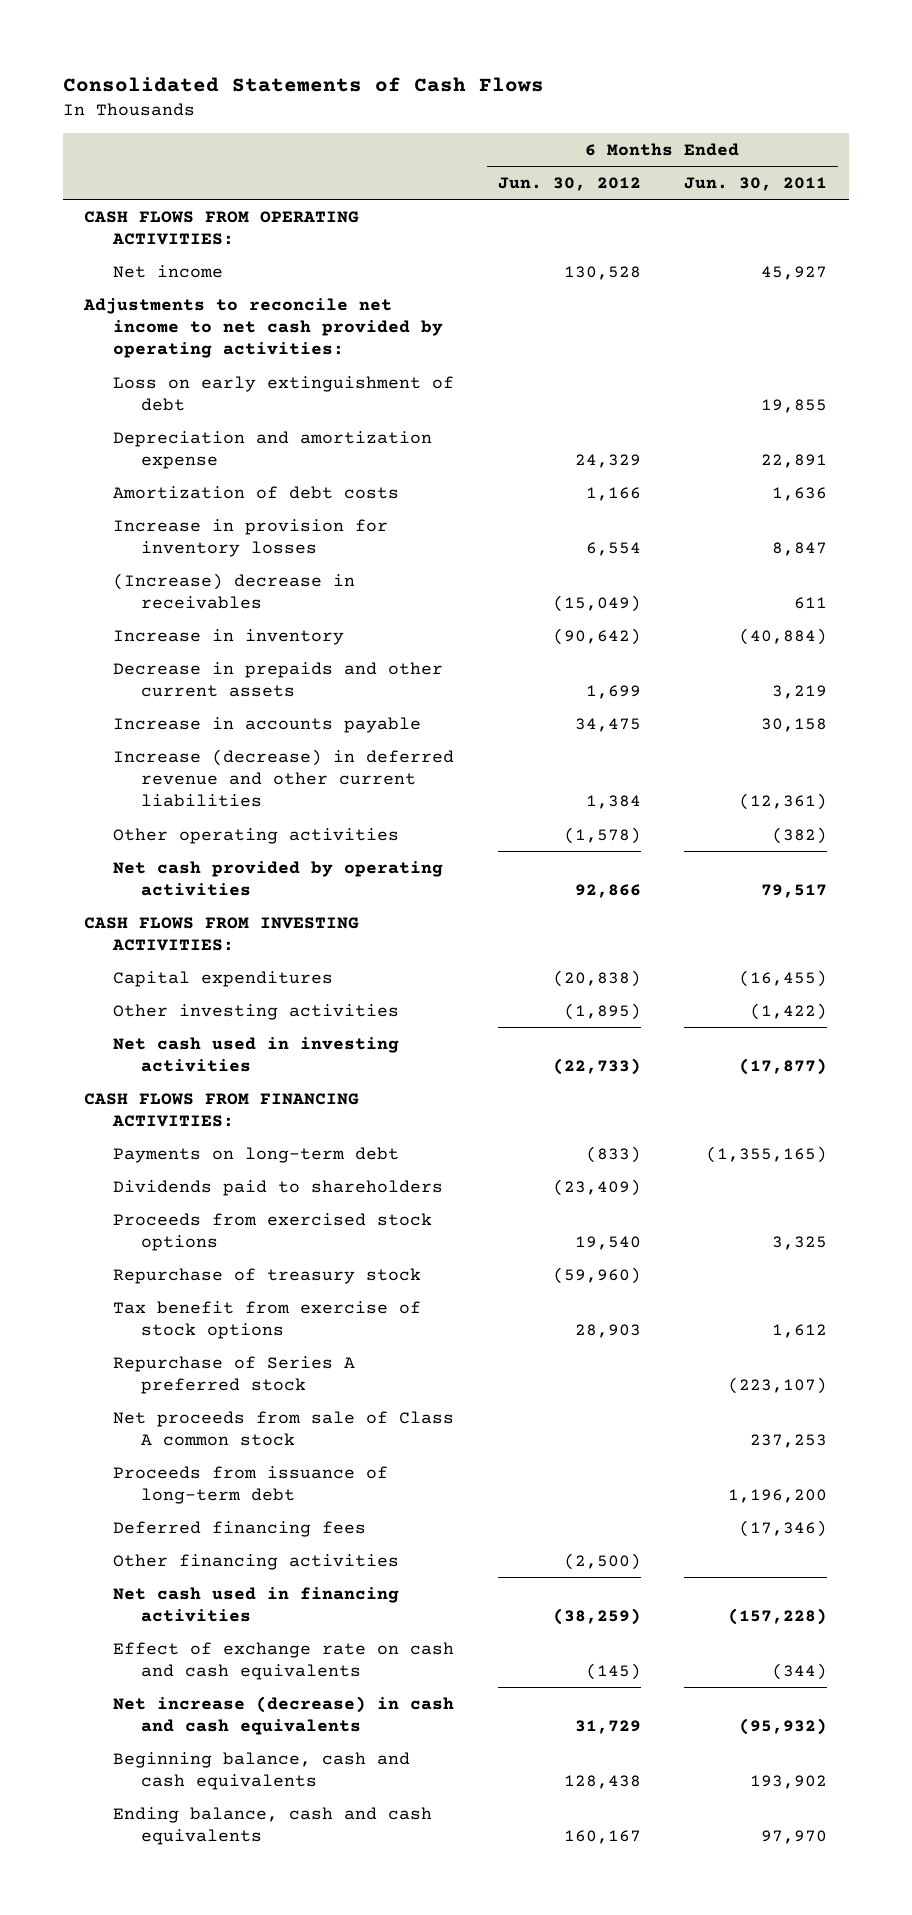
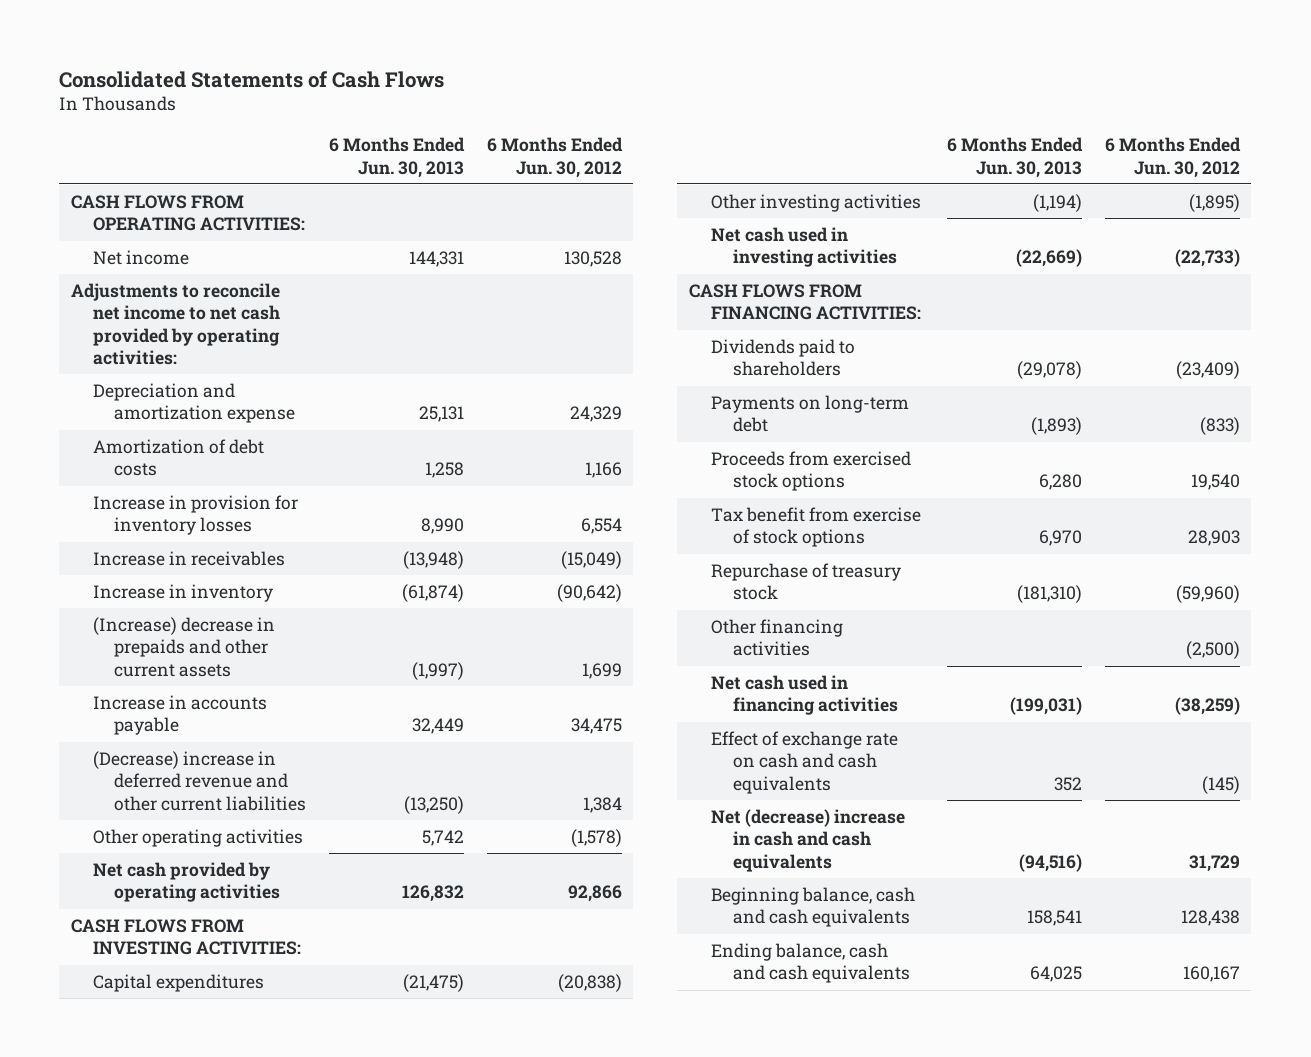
- | 6 Months Ended Jun. 30, 2012 | 6 Months Ended Jun. 30, 2011
+ | 6 Months Ended Jun. 30, 2013 | 6 Months Ended Jun. 30, 2012
- Loss on early extinguishment of debt | | 19,855
- (Increase) decrease in receivables | (15,049) | 611
+ Increase in receivables | (13,948) | (15,049)
- Decrease in prepaids and other current assets | 1,699 | 3,219
+ (Increase) decrease in prepaids and other current assets | (1,997) | 1,699
- Increase (decrease) in deferred revenue and other current liabilities | 1,384 | (12,361)
+ (Decrease) increase in deferred revenue and other current liabilities | (13,250) | 1,384
moved down: Payments on long-term debt | (1,893) | (833)
- Repurchase of Series A preferred stock | | (223,107)
- Net proceeds from sale of Class A common stock | | 237,253
- Proceeds from issuance of long-term debt | | 1,196,200
- Deferred financing fees | | (17,346)
moved down: Repurchase of treasury stock | (181,310) | (59,960)
- Net increase (decrease) in cash and cash equivalents | 31,729 | (95,932)
+ Net (decrease) increase in cash and cash equivalents | (94,516) | 31,729

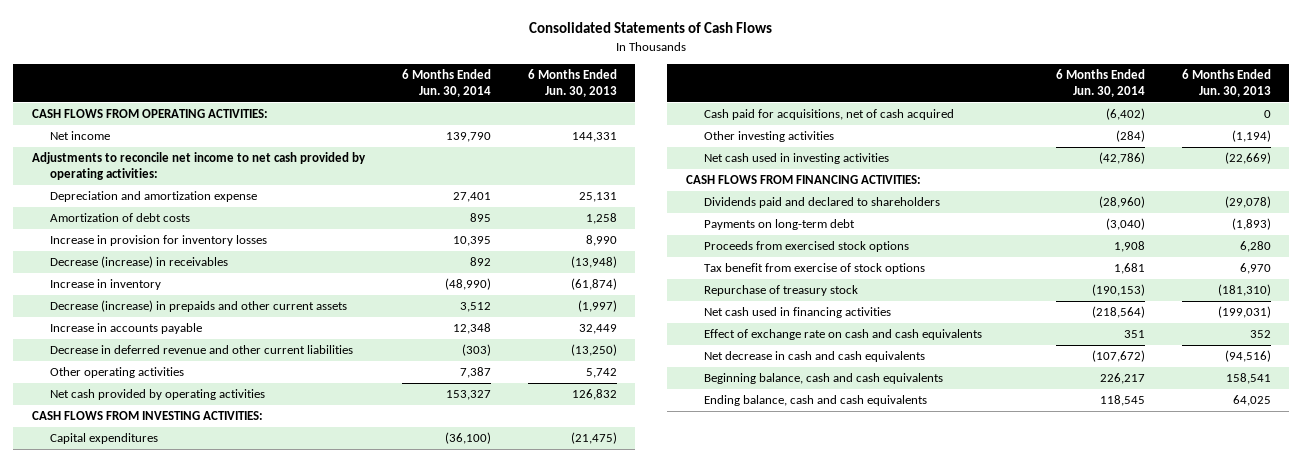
- | 6 Months Ended Jun. 30, 2013 | 6 Months Ended Jun. 30, 2012
+ | 6 Months Ended Jun. 30, 2014 | 6 Months Ended Jun. 30, 2013
- Increase in receivables | (13,948) | (15,049)
+ Decrease (increase) in receivables | 892 | (13,948)
- (Increase) decrease in prepaids and other current assets | (1,997) | 1,699
+ Decrease (increase) in prepaids and other current assets | 3,512 | (1,997)
- (Decrease) increase in deferred revenue and other current liabilities | (13,250) | 1,384
+ Decrease in deferred revenue and other current liabilities | (303) | (13,250)
+ Cash paid for acquisitions, net of cash acquired | (6,402) | 0
- Dividends paid to shareholders | (29,078) | (23,409)
+ Dividends paid and declared to shareholders | (28,960) | (29,078)
- Other financing activities | | (2,500)
- Net (decrease) increase in cash and cash equivalents | (94,516) | 31,729
+ Net decrease in cash and cash equivalents | (107,672) | (94,516)

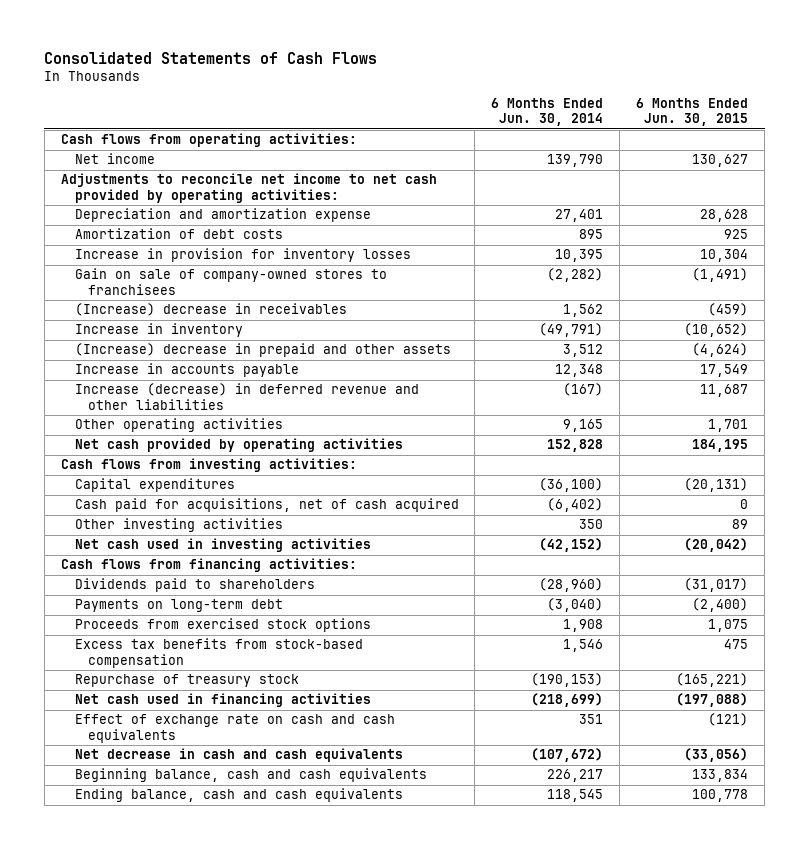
- | 6 Months Ended Jun. 30, 2014 | 6 Months Ended Jun. 30, 2013
+ | 6 Months Ended Jun. 30, 2014 | 6 Months Ended Jun. 30, 2015
- CASH FLOWS FROM OPERATING ACTIVITIES:
+ Cash flows from operating activities:
- Decrease (increase) in receivables | 892 | (13,948)
- Increase in inventory | (48,990) | (61,874)
- Decrease (increase) in prepaids and other current assets | 3,512 | (1,997)
+ Gain on sale of company-owned stores to franchisees | (2,282) | (1,491)
+ (Increase) decrease in receivables | 1,562 | (459)
+ Increase in inventory | (49,791) | (10,652)
+ (Increase) decrease in prepaid and other assets | 3,512 | (4,624)
- Decrease in deferred revenue and other current liabilities | (303) | (13,250)
- Other operating activities | 7,387 | 5,742
- Net cash provided by operating activities | 153,327 | 126,832
- CASH FLOWS FROM INVESTING ACTIVITIES:
+ Increase (decrease) in deferred revenue and other liabilities | (167) | 11,687
+ Other operating activities | 9,165 | 1,701
+ Net cash provided by operating activities | 152,828 | 184,195
+ Cash flows from investing activities:
- Other investing activities | (284) | (1,194)
- Net cash used in investing activities | (42,786) | (22,669)
- CASH FLOWS FROM FINANCING ACTIVITIES:
- Dividends paid and declared to shareholders | (28,960) | (29,078)
+ Other investing activities | 350 | 89
+ Net cash used in investing activities | (42,152) | (20,042)
+ Cash flows from financing activities:
+ Dividends paid to shareholders | (28,960) | (31,017)
- Tax benefit from exercise of stock options | 1,681 | 6,970
+ Excess tax benefits from stock-based compensation | 1,546 | 475
- Net cash used in financing activities | (218,564) | (199,031)
+ Net cash used in financing activities | (218,699) | (197,088)

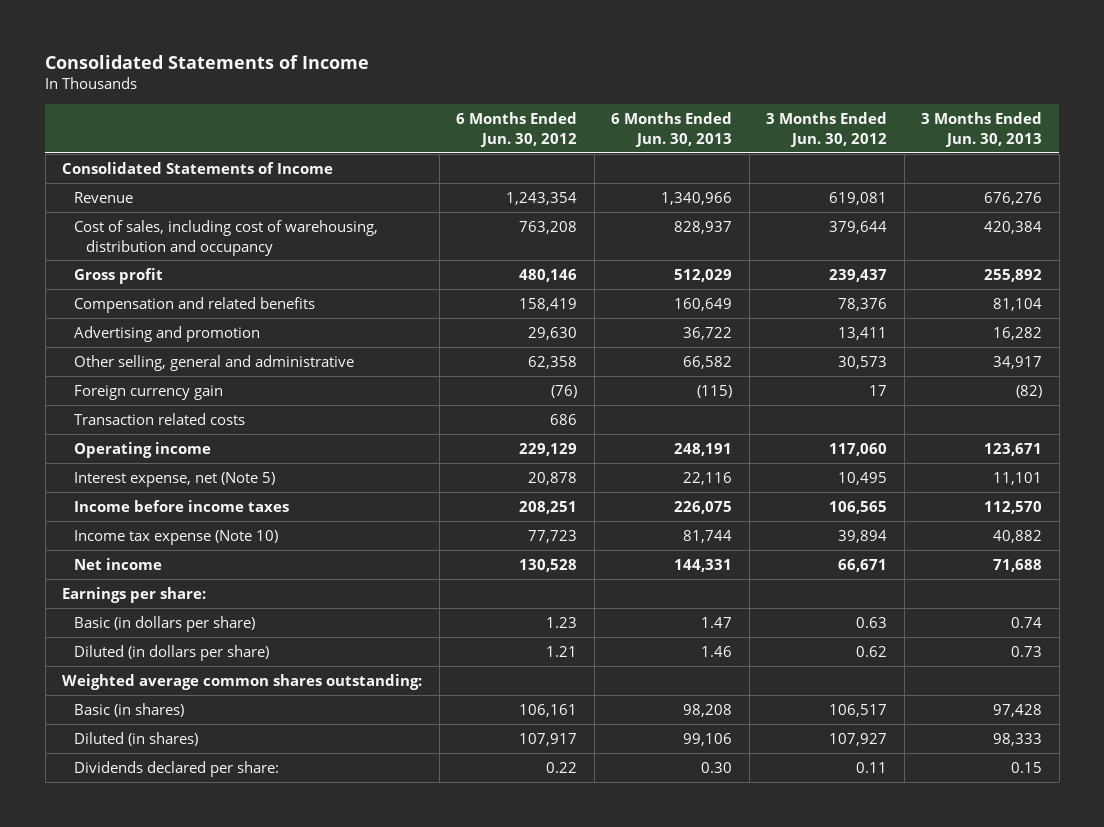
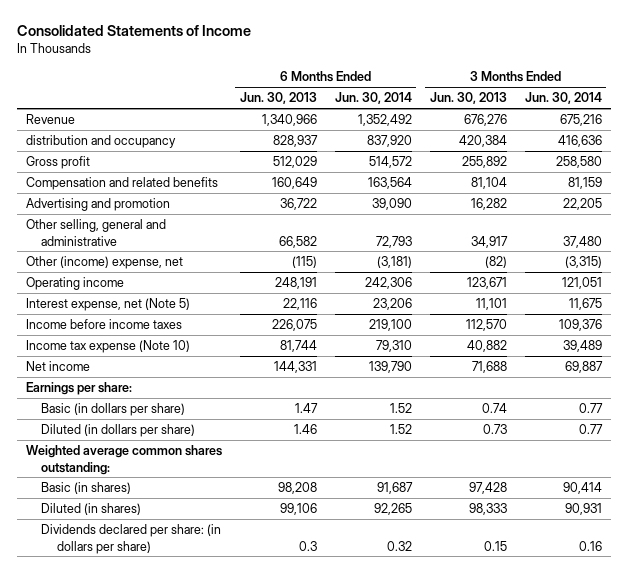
- | 6 Months Ended Jun. 30, 2012 | 6 Months Ended Jun. 30, 2013 | 3 Months Ended Jun. 30, 2012 | 3 Months Ended Jun. 30, 2013
+ | 6 Months Ended Jun. 30, 2013 | 6 Months Ended Jun. 30, 2014 | 3 Months Ended Jun. 30, 2013 | 3 Months Ended Jun. 30, 2014
- Consolidated Statements of Income
- Cost of sales, including cost of warehousing, distribution and occupancy | 763,208 | 828,937 | 379,644 | 420,384
+ distribution and occupancy | 828,937 | 837,920 | 420,384 | 416,636
- Foreign currency gain | (76) | (115) | 17 | (82)
- Transaction related costs | 686 | | |
+ Other (income) expense, net | (115) | (3,181) | (82) | (3,315)
- Dividends declared per share: | 0.22 | 0.30 | 0.11 | 0.15
+ Dividends declared per share: (in dollars per share) | 0.3 | 0.32 | 0.15 | 0.16

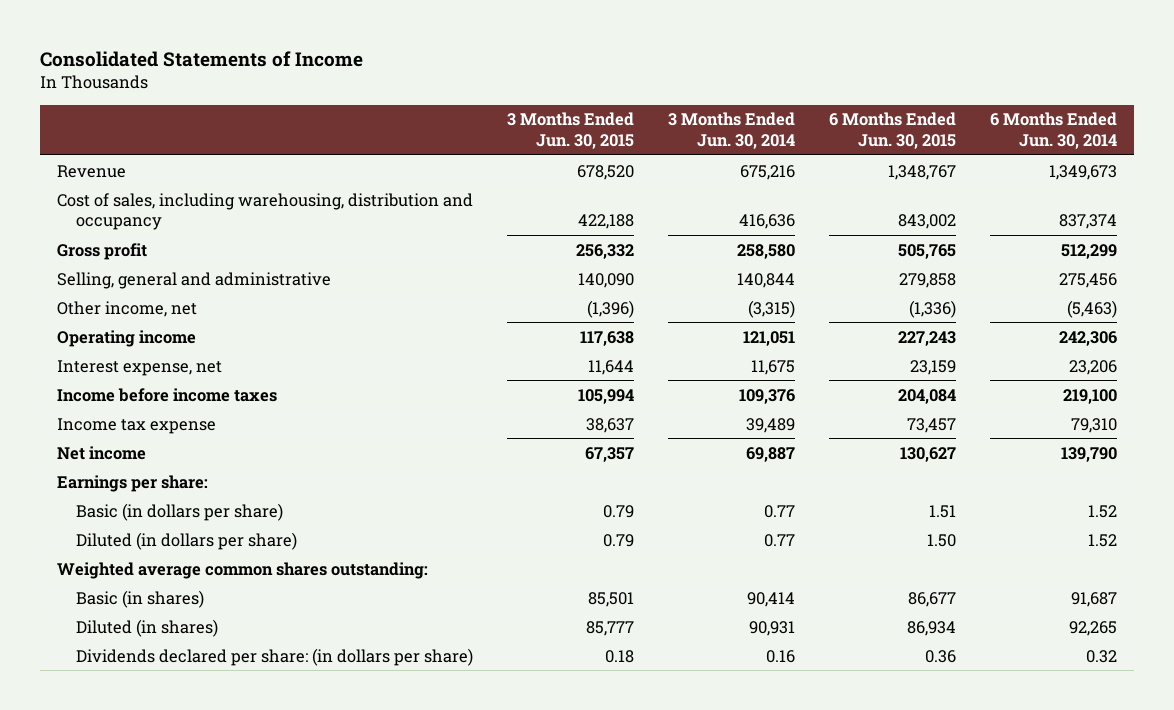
- | 6 Months Ended Jun. 30, 2013 | 6 Months Ended Jun. 30, 2014 | 3 Months Ended Jun. 30, 2013 | 3 Months Ended Jun. 30, 2014
+ | 3 Months Ended Jun. 30, 2015 | 3 Months Ended Jun. 30, 2014 | 6 Months Ended Jun. 30, 2015 | 6 Months Ended Jun. 30, 2014
- Revenue | 1,340,966 | 1,352,492 | 676,276 | 675,216
- distribution and occupancy | 828,937 | 837,920 | 420,384 | 416,636
- Gross profit | 512,029 | 514,572 | 255,892 | 258,580
- Compensation and related benefits | 160,649 | 163,564 | 81,104 | 81,159
- Advertising and promotion | 36,722 | 39,090 | 16,282 | 22,205
- Other selling, general and administrative | 66,582 | 72,793 | 34,917 | 37,480
- Other (income) expense, net | (115) | (3,181) | (82) | (3,315)
+ Revenue | 678,520 | 675,216 | 1,348,767 | 1,349,673
+ Cost of sales, including warehousing, distribution and occupancy | 422,188 | 416,636 | 843,002 | 837,374
+ Gross profit | 256,332 | 258,580 | 505,765 | 512,299
+ Selling, general and administrative | 140,090 | 140,844 | 279,858 | 275,456
+ Other income, net | (1,396) | (3,315) | (1,336) | (5,463)
- Interest expense, net (Note 5) | 22,116 | 23,206 | 11,101 | 11,675
+ Interest expense, net | 11,644 | 11,675 | 23,159 | 23,206
- Income tax expense (Note 10) | 81,744 | 79,310 | 40,882 | 39,489
+ Income tax expense | 38,637 | 39,489 | 73,457 | 79,310

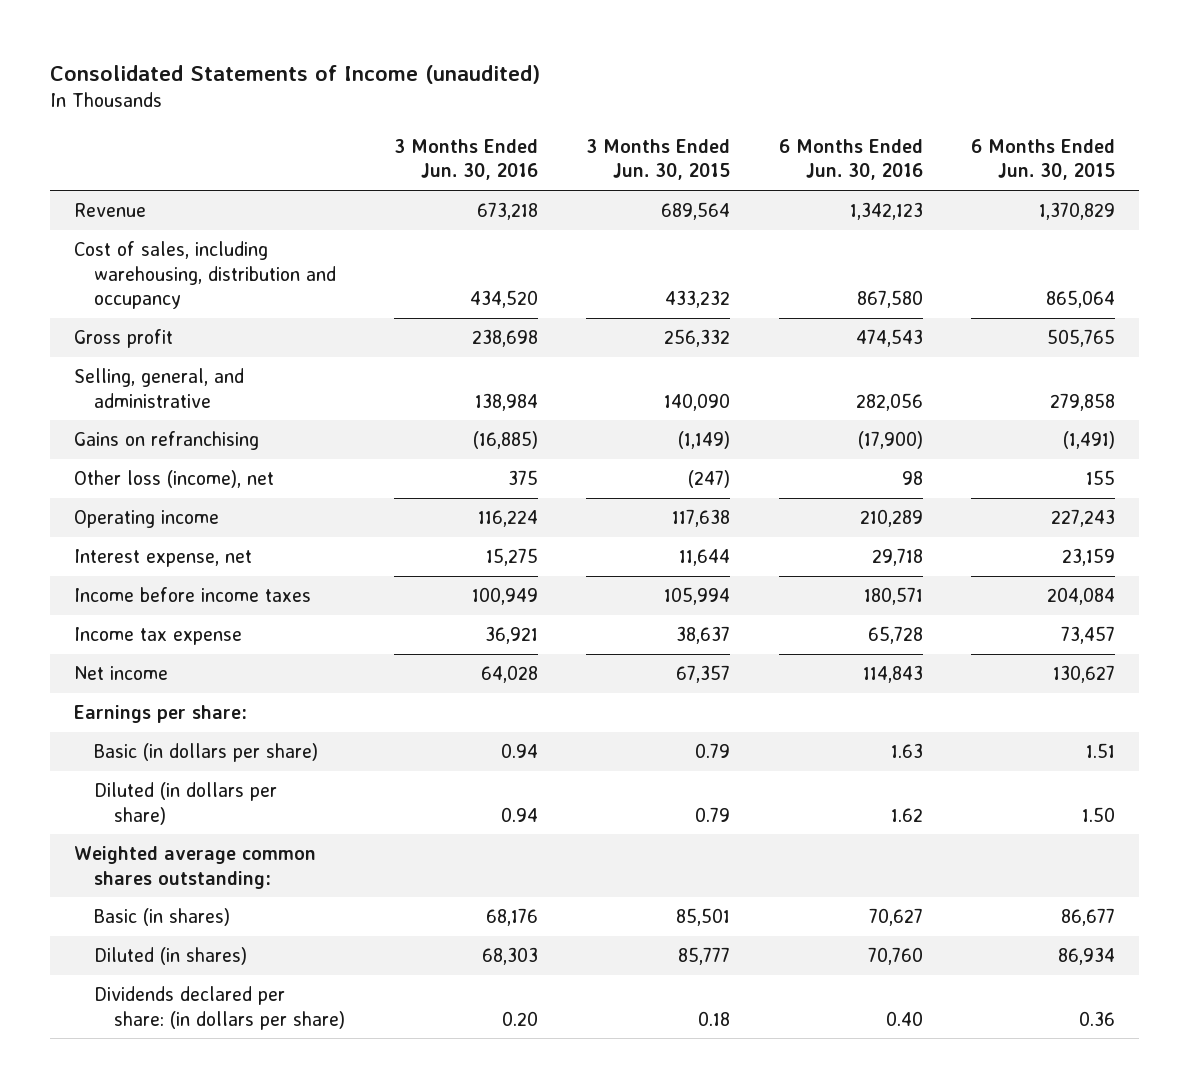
- Consolidated Statements of Income
+ Consolidated Statements of Income (unaudited)
- | 3 Months Ended Jun. 30, 2015 | 3 Months Ended Jun. 30, 2014 | 6 Months Ended Jun. 30, 2015 | 6 Months Ended Jun. 30, 2014
+ | 3 Months Ended Jun. 30, 2016 | 3 Months Ended Jun. 30, 2015 | 6 Months Ended Jun. 30, 2016 | 6 Months Ended Jun. 30, 2015
- Revenue | 678,520 | 675,216 | 1,348,767 | 1,349,673
- Cost of sales, including warehousing, distribution and occupancy | 422,188 | 416,636 | 843,002 | 837,374
+ Revenue | 673,218 | 689,564 | 1,342,123 | 1,370,829
+ Cost of sales, including warehousing, distribution and occupancy | 434,520 | 433,232 | 867,580 | 865,064
- Selling, general and administrative | 140,090 | 140,844 | 279,858 | 275,456
- Other income, net | (1,396) | (3,315) | (1,336) | (5,463)
+ Selling, general, and administrative | 138,984 | 140,090 | 282,056 | 279,858
+ Gains on refranchising | (16,885) | (1,149) | (17,900) | (1,491)
+ Other loss (income), net | 375 | (247) | 98 | 155

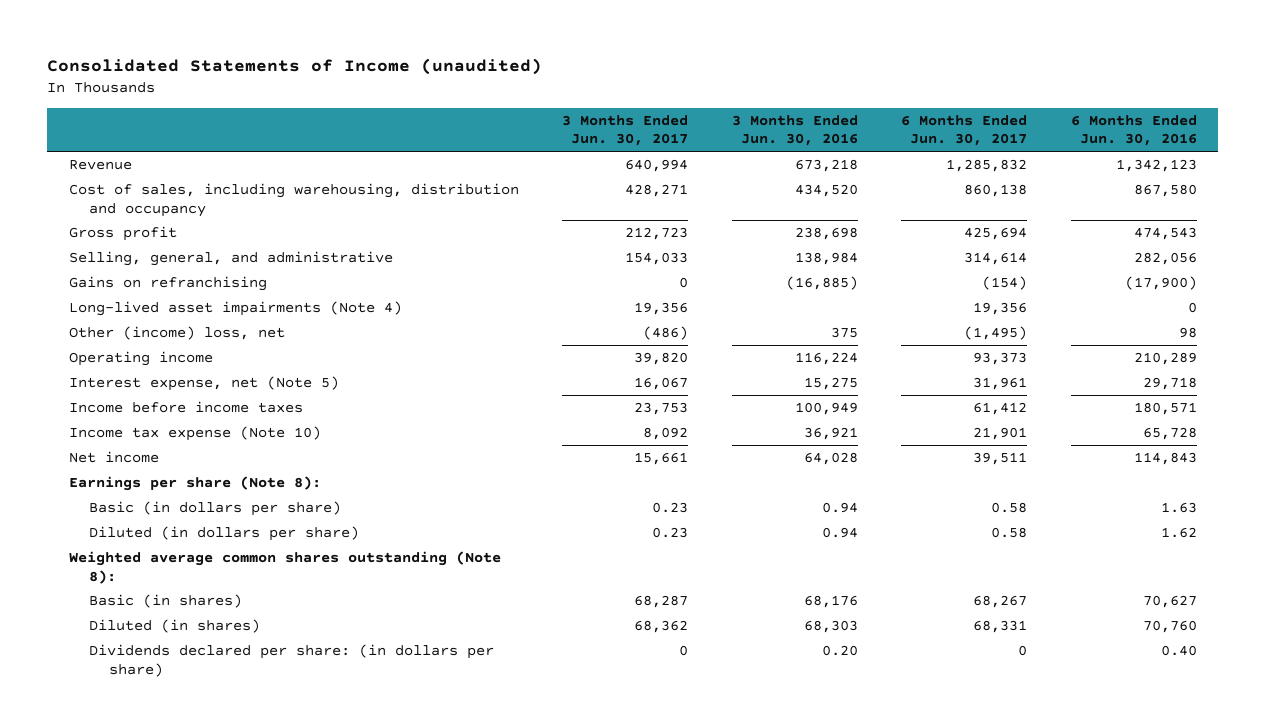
- | 3 Months Ended Jun. 30, 2016 | 3 Months Ended Jun. 30, 2015 | 6 Months Ended Jun. 30, 2016 | 6 Months Ended Jun. 30, 2015
+ | 3 Months Ended Jun. 30, 2017 | 3 Months Ended Jun. 30, 2016 | 6 Months Ended Jun. 30, 2017 | 6 Months Ended Jun. 30, 2016
- Other loss (income), net | 375 | (247) | 98 | 155
+ Long-lived asset impairments (Note 4) | 19,356 | | 19,356 | 0
+ Other (income) loss, net | (486) | 375 | (1,495) | 98
- Interest expense, net | 15,275 | 11,644 | 29,718 | 23,159
+ Interest expense, net (Note 5) | 16,067 | 15,275 | 31,961 | 29,718
- Income tax expense | 36,921 | 38,637 | 65,728 | 73,457
+ Income tax expense (Note 10) | 8,092 | 36,921 | 21,901 | 65,728
- Earnings per share:
+ Earnings per share (Note 8):
- Weighted average common shares outstanding:
+ Weighted average common shares outstanding (Note 8):

